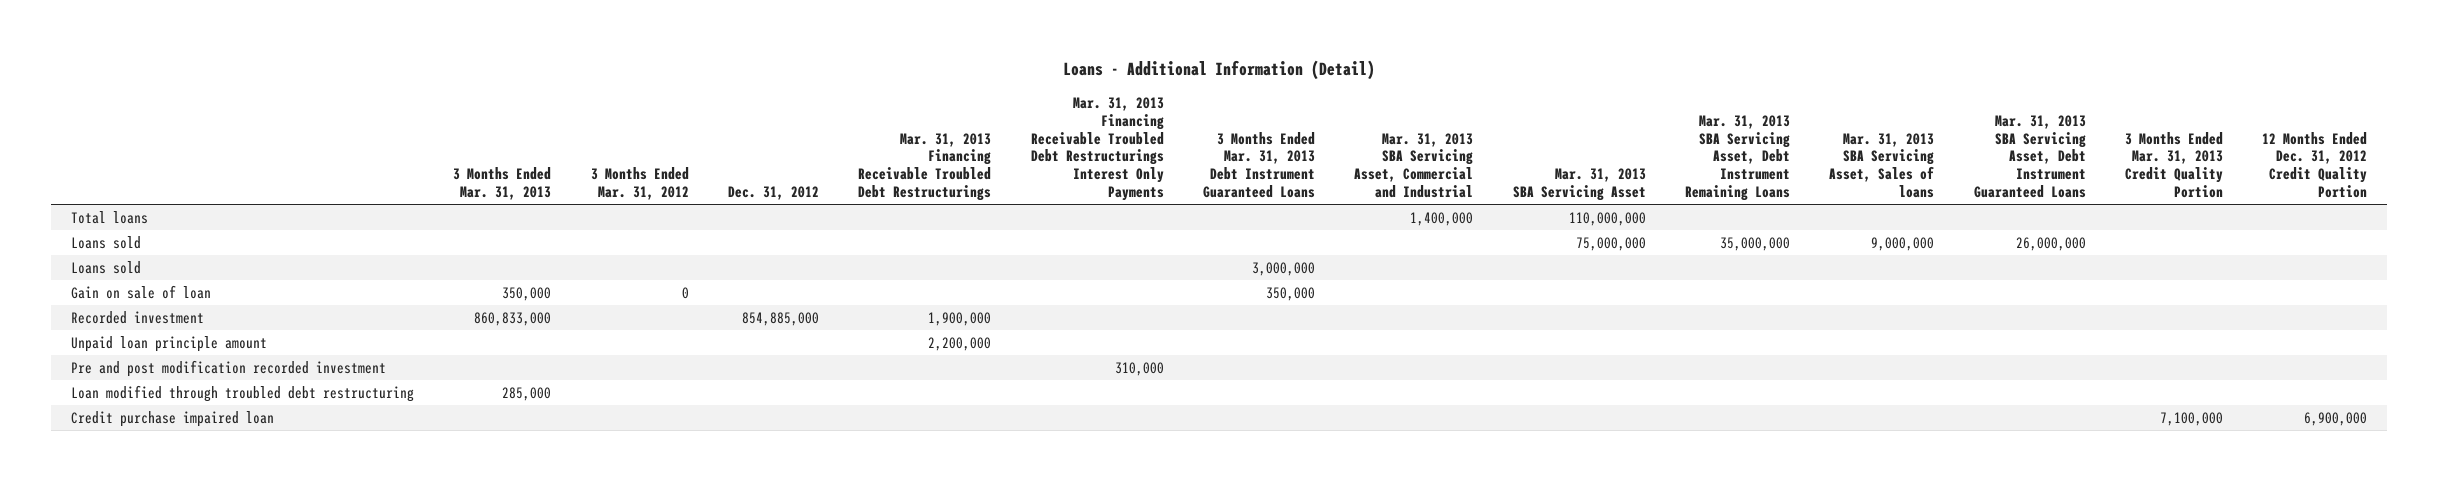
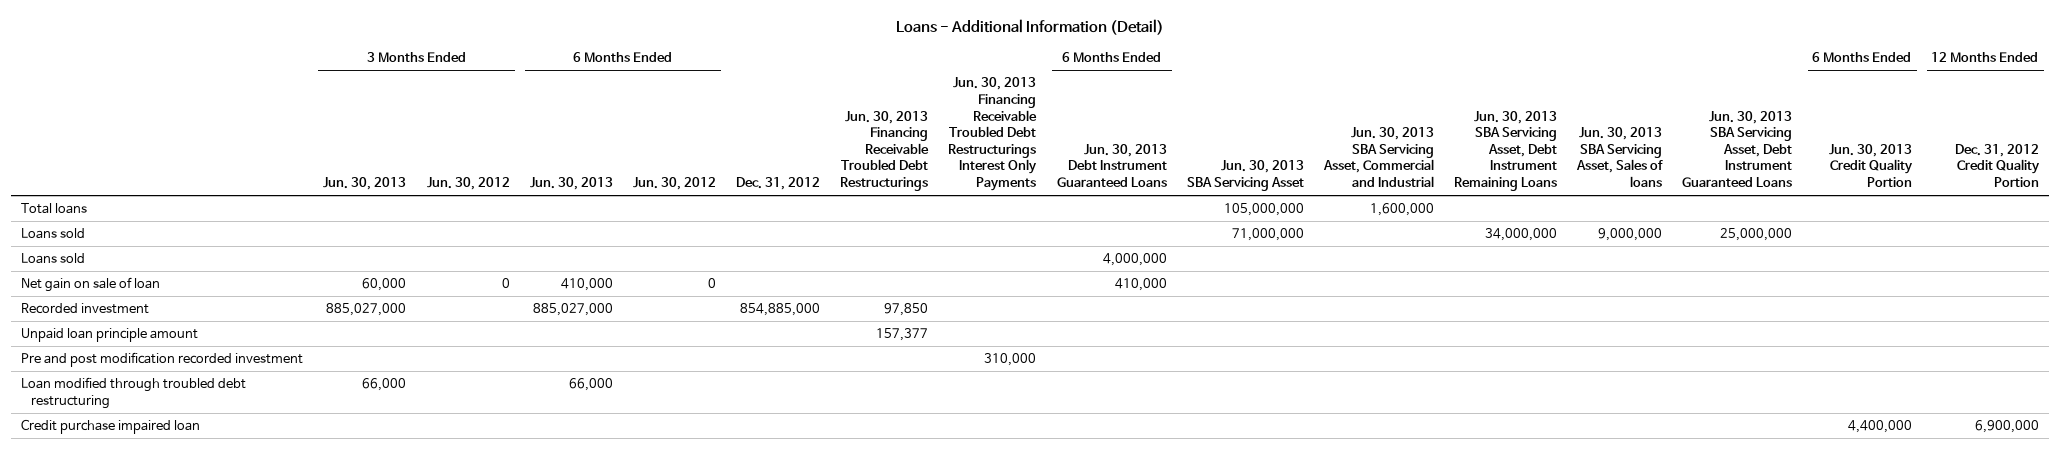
- | 3 Months Ended Mar. 31, 2013 | 3 Months Ended Mar. 31, 2012 | Dec. 31, 2012 | Mar. 31, 2013 Financing Receivable Troubled Debt Restructurings | Mar. 31, 2013 Financing Receivable Troubled Debt Restructurings Interest Only Payments | 3 Months Ended Mar. 31, 2013 Debt Instrument Guaranteed Loans | Mar. 31, 2013 SBA Servicing Asset, Commercial and Industrial | Mar. 31, 2013 SBA Servicing Asset | Mar. 31, 2013 SBA Servicing Asset, Debt Instrument Remaining Loans | Mar. 31, 2013 SBA Servicing Asset, Sales of loans | Mar. 31, 2013 SBA Servicing Asset, Debt Instrument Guaranteed Loans | 3 Months Ended Mar. 31, 2013 Credit Quality Portion | 12 Months Ended Dec. 31, 2012 Credit Quality Portion
+ | 3 Months Ended Jun. 30, 2013 | 3 Months Ended Jun. 30, 2012 | 6 Months Ended Jun. 30, 2013 | 6 Months Ended Jun. 30, 2012 | Dec. 31, 2012 | Jun. 30, 2013 Financing Receivable Troubled Debt Restructurings | Jun. 30, 2013 Financing Receivable Troubled Debt Restructurings Interest Only Payments | 6 Months Ended Jun. 30, 2013 Debt Instrument Guaranteed Loans | Jun. 30, 2013 SBA Servicing Asset | Jun. 30, 2013 SBA Servicing Asset, Commercial and Industrial | Jun. 30, 2013 SBA Servicing Asset, Debt Instrument Remaining Loans | Jun. 30, 2013 SBA Servicing Asset, Sales of loans | Jun. 30, 2013 SBA Servicing Asset, Debt Instrument Guaranteed Loans | 6 Months Ended Jun. 30, 2013 Credit Quality Portion | 12 Months Ended Dec. 31, 2012 Credit Quality Portion
- Gain on sale of loan | 350,000 | 0 | | | | 350,000 | | | | | | |
+ Net gain on sale of loan | 60,000 | 0 | 410,000 | 0 | | | | 410,000 | | | | | | |

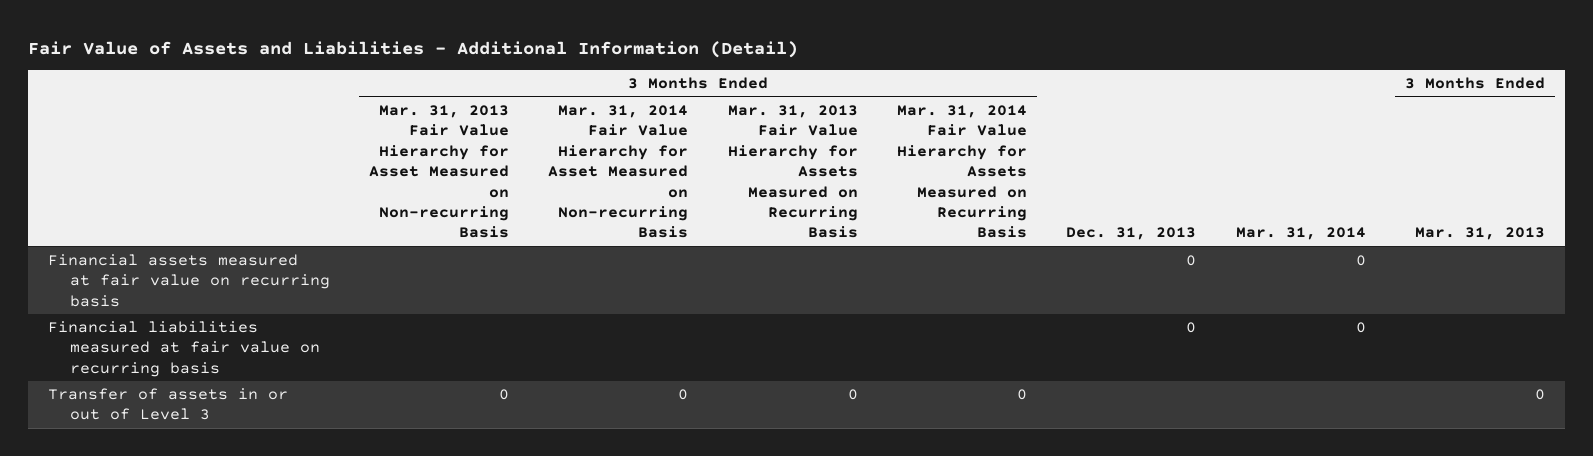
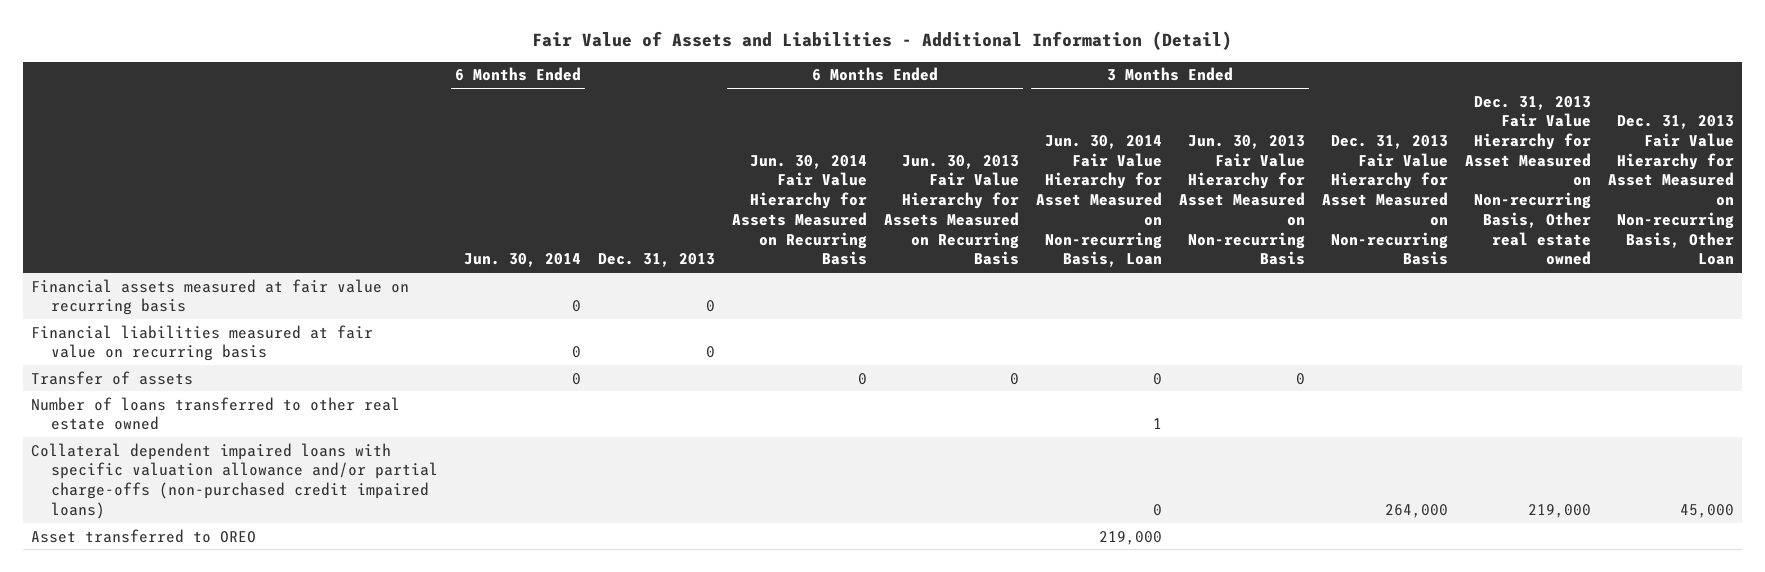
- | 3 Months Ended Mar. 31, 2013 Fair Value Hierarchy for Asset Measured on Non-recurring Basis | 3 Months Ended Mar. 31, 2014 Fair Value Hierarchy for Asset Measured on Non-recurring Basis | 3 Months Ended Mar. 31, 2013 Fair Value Hierarchy for Assets Measured on Recurring Basis | 3 Months Ended Mar. 31, 2014 Fair Value Hierarchy for Assets Measured on Recurring Basis | Dec. 31, 2013 | Mar. 31, 2014 | 3 Months Ended Mar. 31, 2013
+ | 6 Months Ended Jun. 30, 2014 | Dec. 31, 2013 | 6 Months Ended Jun. 30, 2014 Fair Value Hierarchy for Assets Measured on Recurring Basis | 6 Months Ended Jun. 30, 2013 Fair Value Hierarchy for Assets Measured on Recurring Basis | 3 Months Ended Jun. 30, 2014 Fair Value Hierarchy for Asset Measured on Non-recurring Basis, Loan | 3 Months Ended Jun. 30, 2013 Fair Value Hierarchy for Asset Measured on Non-recurring Basis | Dec. 31, 2013 Fair Value Hierarchy for Asset Measured on Non-recurring Basis | Dec. 31, 2013 Fair Value Hierarchy for Asset Measured on Non-recurring Basis, Other real estate owned | Dec. 31, 2013 Fair Value Hierarchy for Asset Measured on Non-recurring Basis, Other Loan
- Transfer of assets in or out of Level 3 | 0 | 0 | 0 | 0 | | | 0
+ Transfer of assets | 0 | | 0 | 0 | 0 | 0 | | |
+ Number of loans transferred to other real estate owned | | | | | 1 | | | |
+ Collateral dependent impaired loans with specific valuation allowance and/or partial charge-offs (non-purchased credit impaired loans) | | | | | 0 | | 264,000 | 219,000 | 45,000
+ Asset transferred to OREO | | | | | 219,000 | | | |

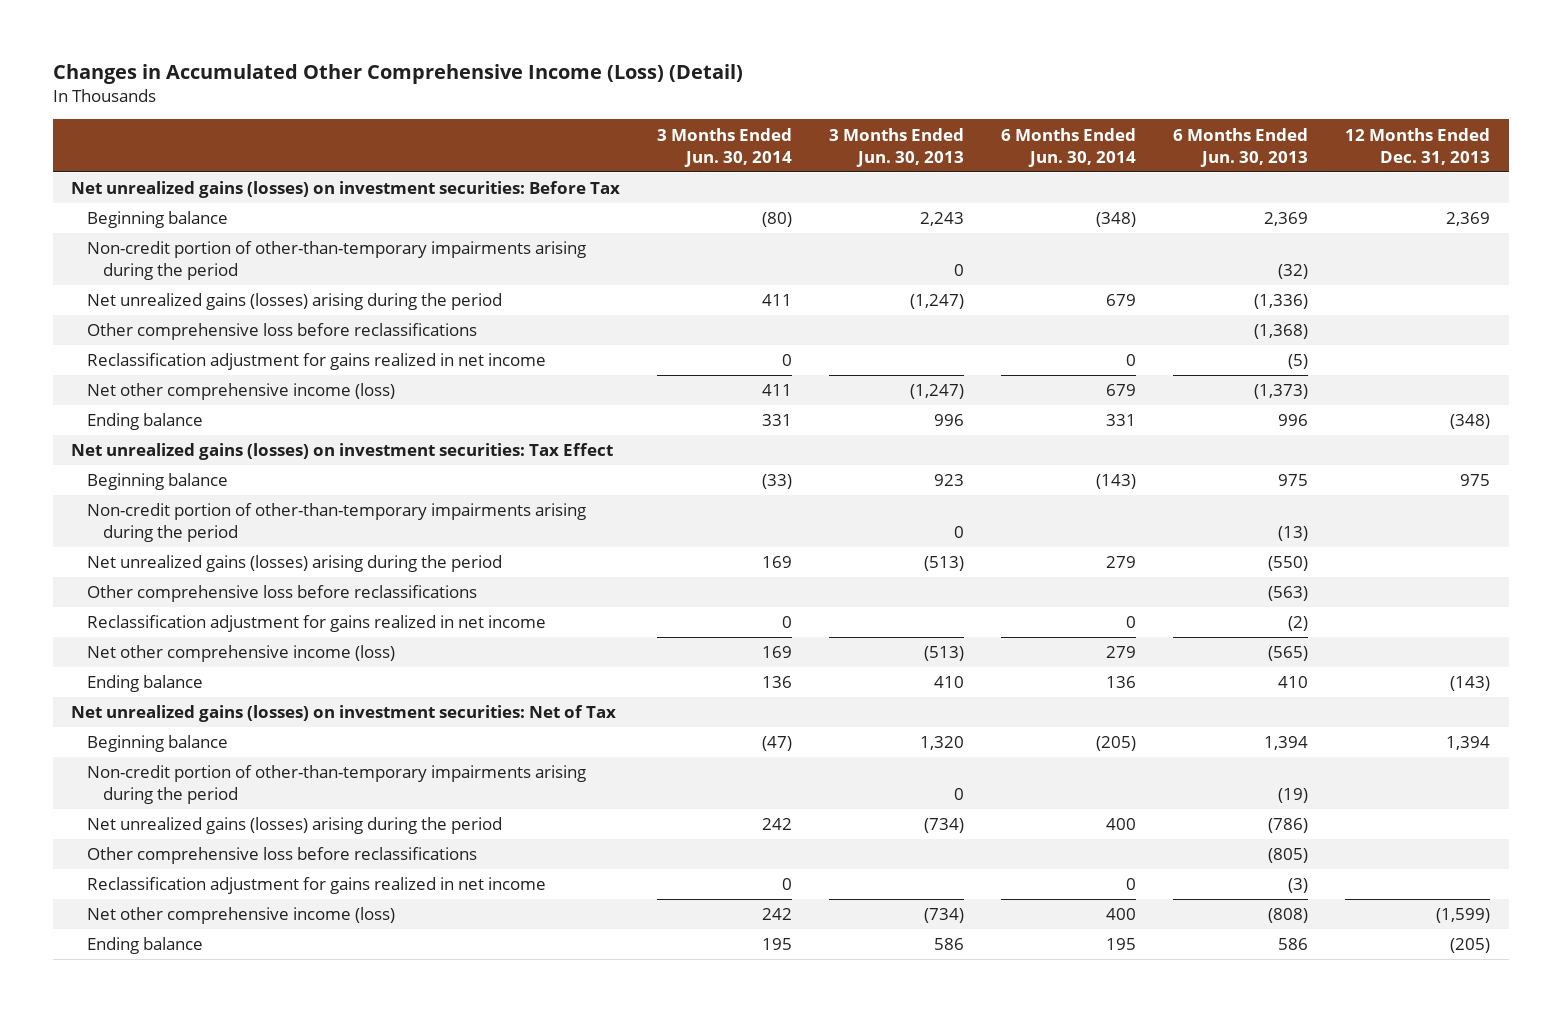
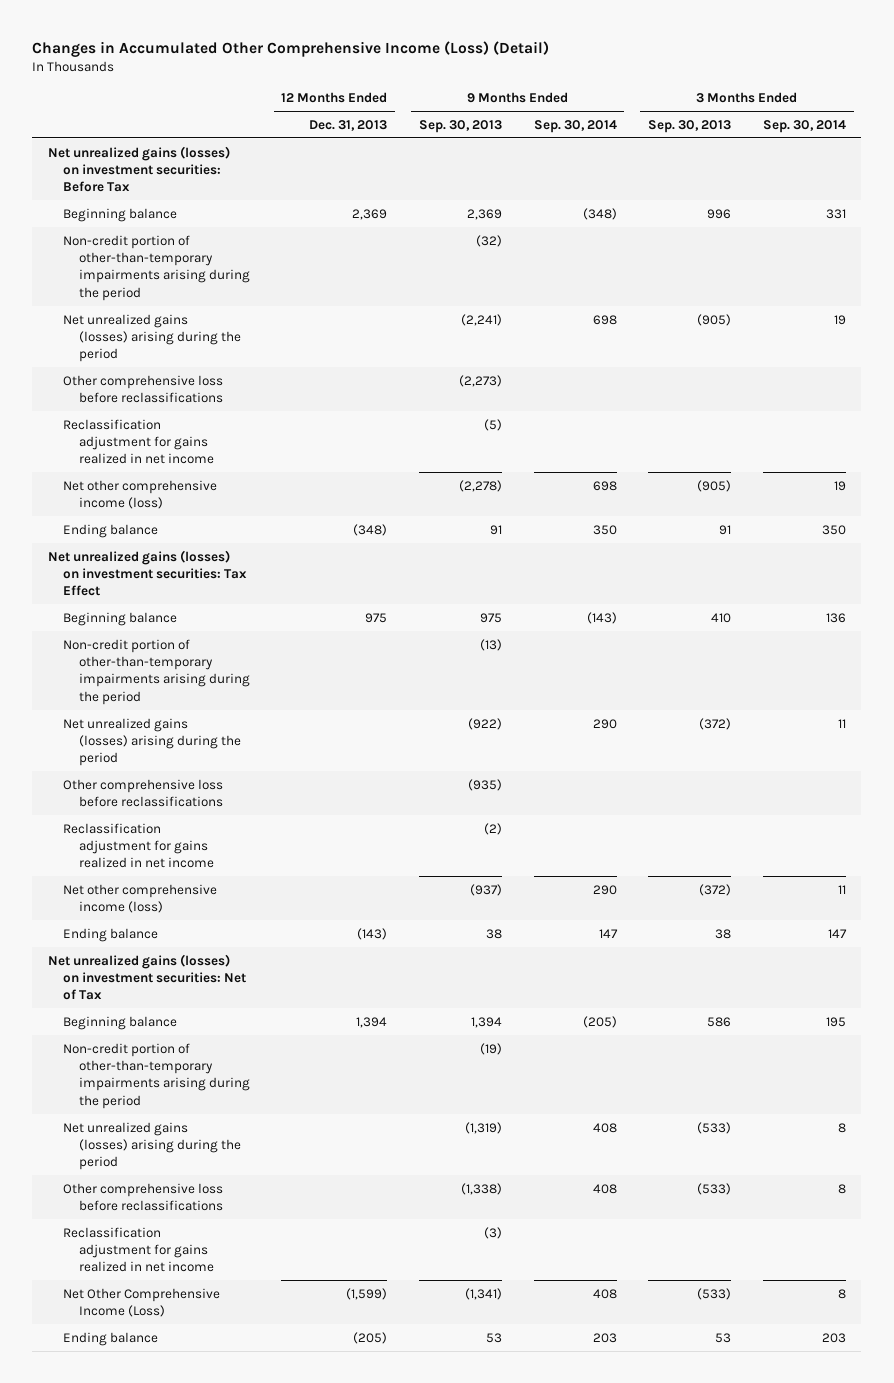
- | 3 Months Ended Jun. 30, 2014 | 3 Months Ended Jun. 30, 2013 | 6 Months Ended Jun. 30, 2014 | 6 Months Ended Jun. 30, 2013 | 12 Months Ended Dec. 31, 2013
+ | 12 Months Ended Dec. 31, 2013 | 9 Months Ended Sep. 30, 2013 | 9 Months Ended Sep. 30, 2014 | 3 Months Ended Sep. 30, 2013 | 3 Months Ended Sep. 30, 2014
- Net other comprehensive income (loss) | 242 | (734) | 400 | (808) | (1,599)
+ Net Other Comprehensive Income (Loss) | (1,599) | (1,341) | 408 | (533) | 8

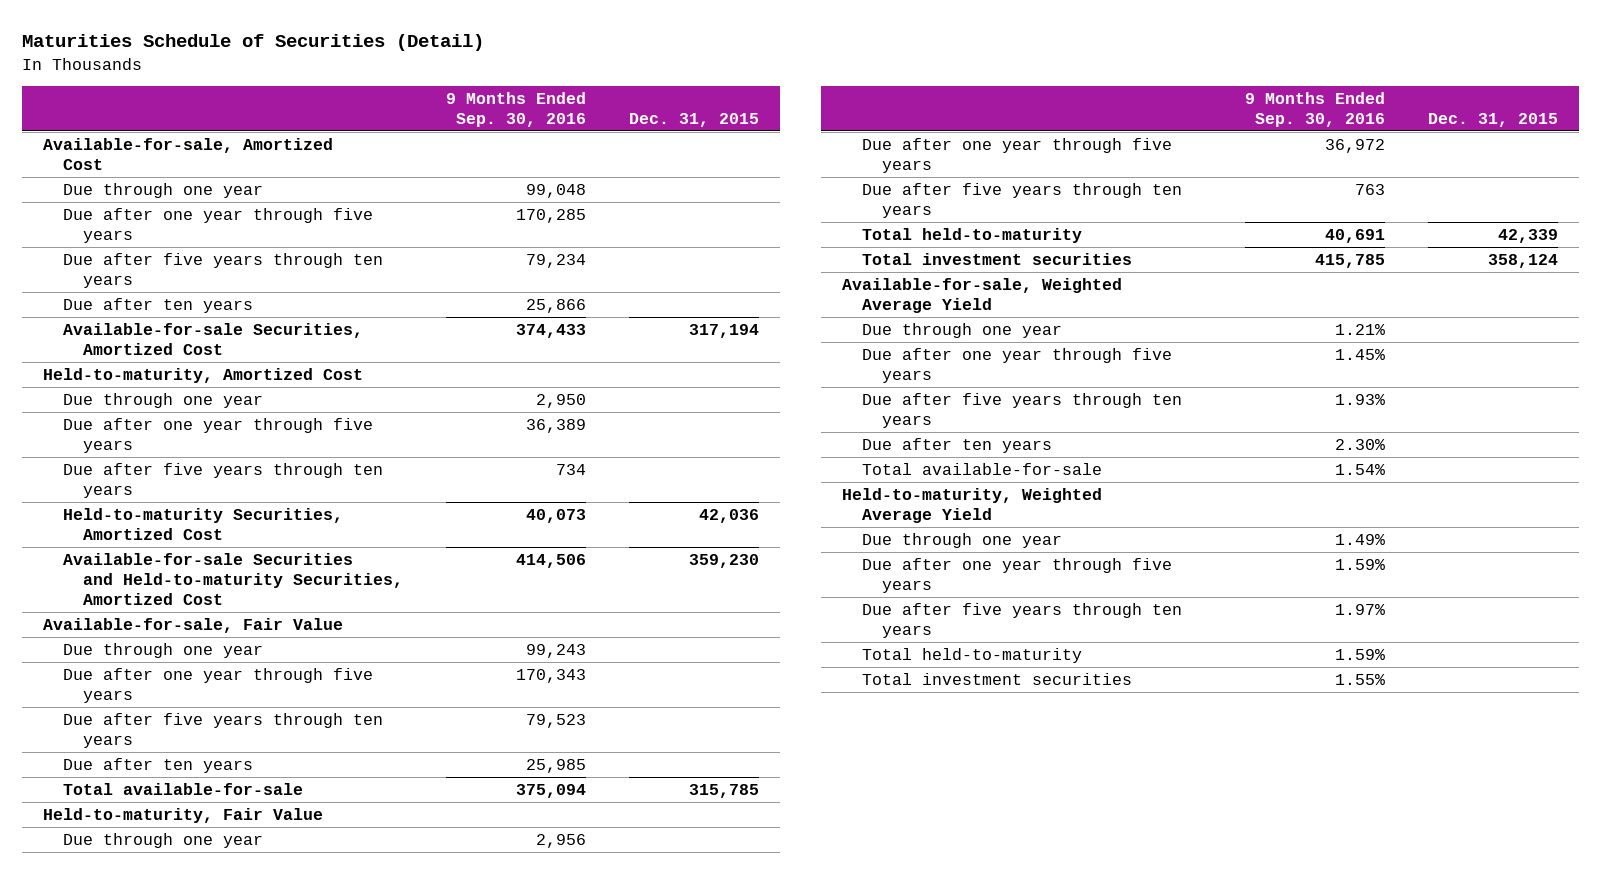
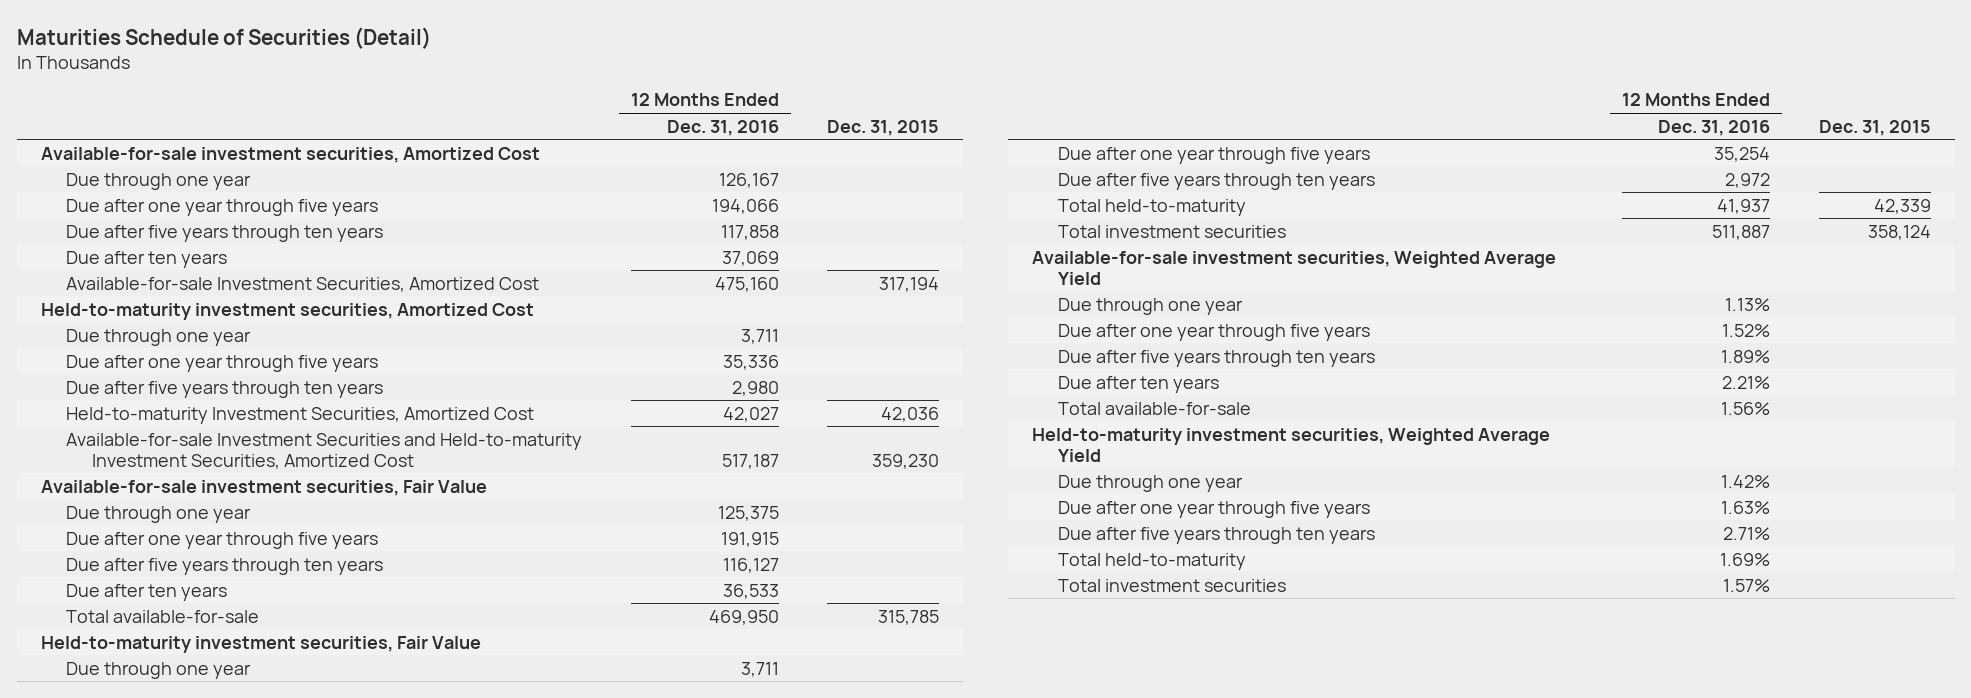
- | 9 Months Ended Sep. 30, 2016 | Dec. 31, 2015
+ | 12 Months Ended Dec. 31, 2016 | Dec. 31, 2015
- Available-for-sale, Amortized Cost
+ Available-for-sale investment securities, Amortized Cost
- Available-for-sale Securities, Amortized Cost | 374,433 | 317,194
- Held-to-maturity, Amortized Cost
+ Available-for-sale Investment Securities, Amortized Cost | 475,160 | 317,194
+ Held-to-maturity investment securities, Amortized Cost
- Held-to-maturity Securities, Amortized Cost | 40,073 | 42,036
- Available-for-sale Securities and Held-to-maturity Securities, Amortized Cost | 414,506 | 359,230
- Available-for-sale, Fair Value
+ Held-to-maturity Investment Securities, Amortized Cost | 42,027 | 42,036
+ Available-for-sale Investment Securities and Held-to-maturity Investment Securities, Amortized Cost | 517,187 | 359,230
+ Available-for-sale investment securities, Fair Value
- Held-to-maturity, Fair Value
+ Held-to-maturity investment securities, Fair Value
- Available-for-sale, Weighted Average Yield
+ Available-for-sale investment securities, Weighted Average Yield
- Held-to-maturity, Weighted Average Yield
+ Held-to-maturity investment securities, Weighted Average Yield

